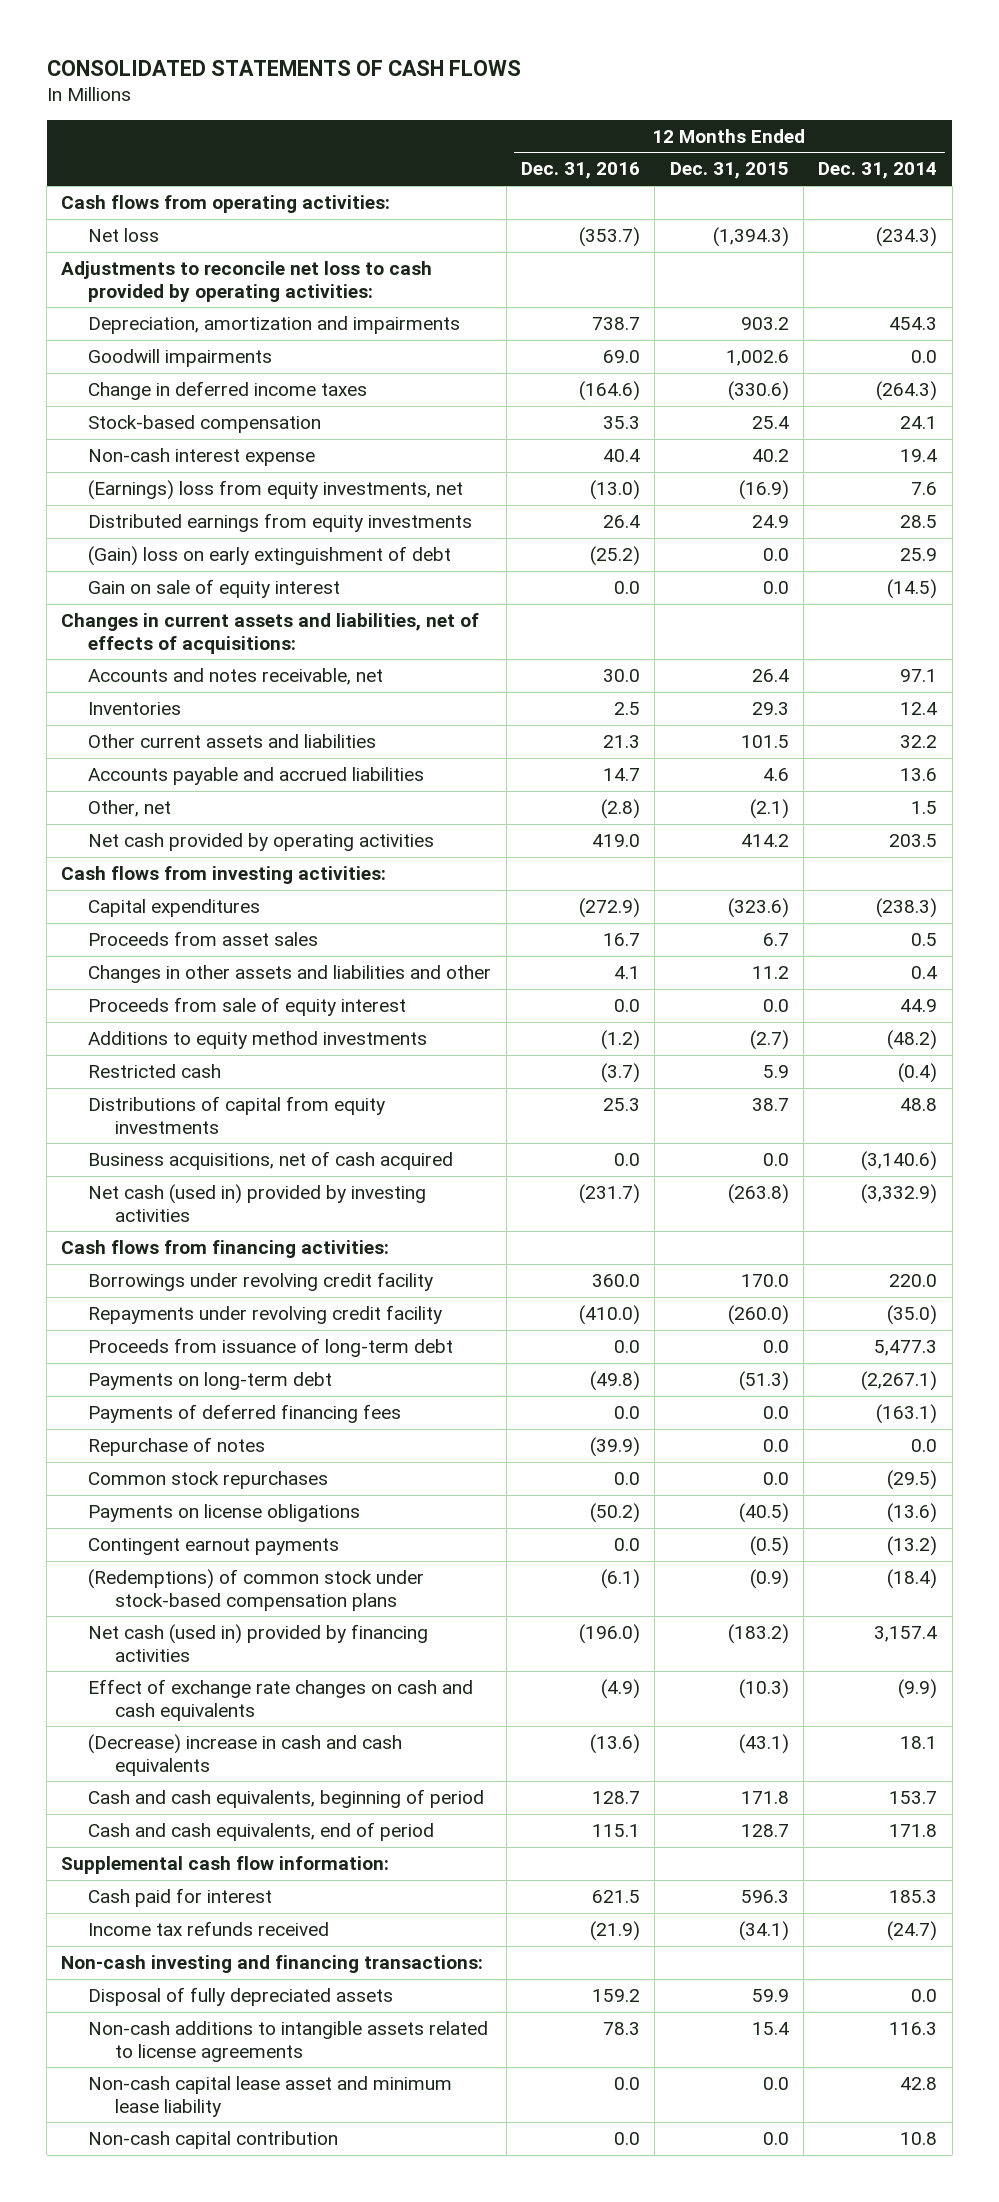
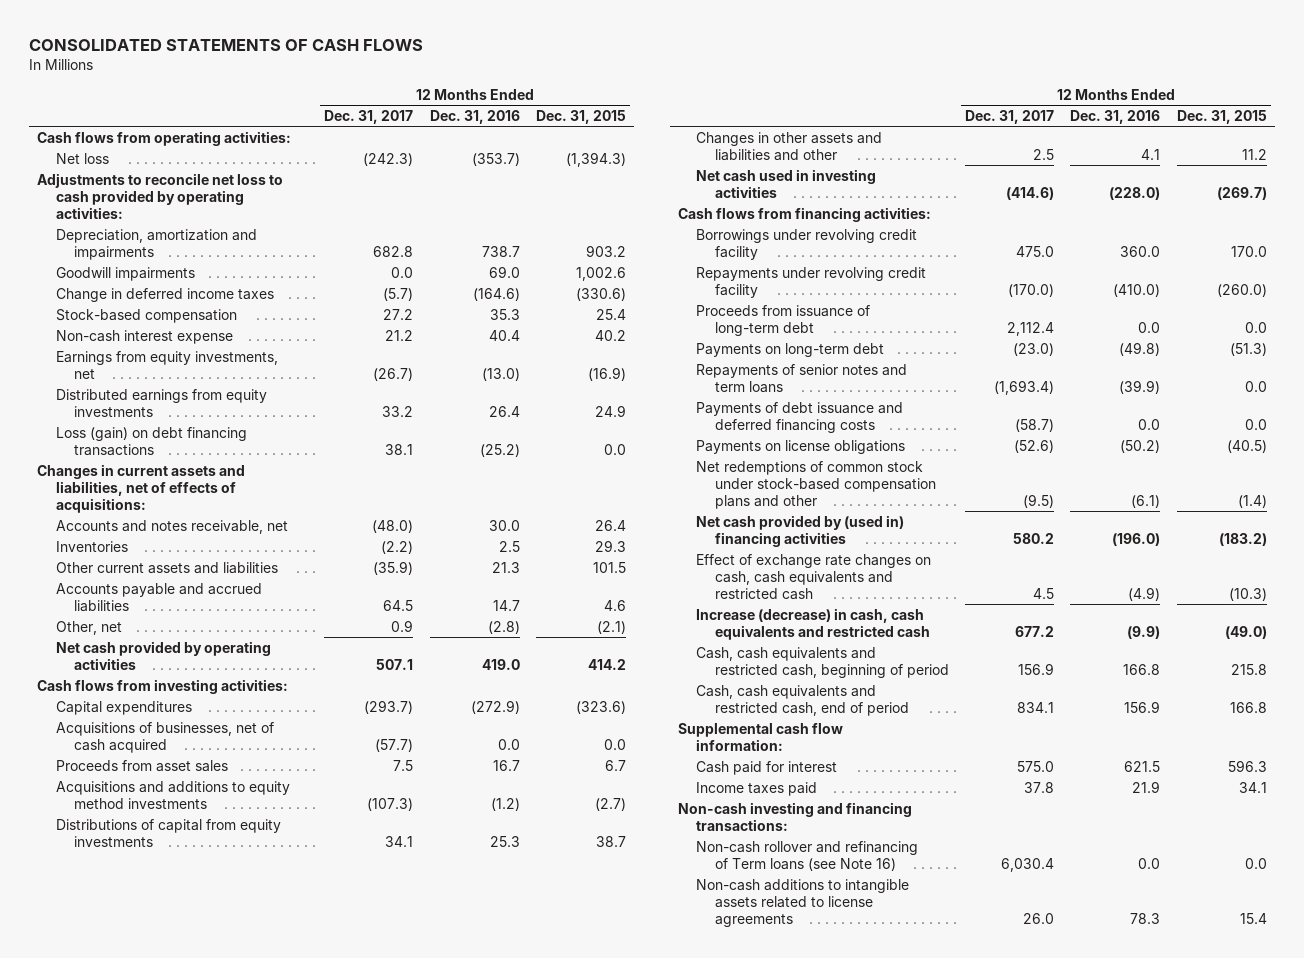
- | 12 Months Ended Dec. 31, 2016 | 12 Months Ended Dec. 31, 2015 | 12 Months Ended Dec. 31, 2014
+ | 12 Months Ended Dec. 31, 2017 | 12 Months Ended Dec. 31, 2016 | 12 Months Ended Dec. 31, 2015
- (Earnings) loss from equity investments, net | (13.0) | (16.9) | 7.6
+ Earnings from equity investments, net | (26.7) | (13.0) | (16.9)
- (Gain) loss on early extinguishment of debt | (25.2) | 0.0 | 25.9
- Gain on sale of equity interest | 0.0 | 0.0 | (14.5)
+ Loss (gain) on debt financing transactions | 38.1 | (25.2) | 0.0
+ Acquisitions of businesses, net of cash acquired | (57.7) | 0.0 | 0.0
- Proceeds from sale of equity interest | 0.0 | 0.0 | 44.9
- Additions to equity method investments | (1.2) | (2.7) | (48.2)
- Restricted cash | (3.7) | 5.9 | (0.4)
+ Acquisitions and additions to equity method investments | (107.3) | (1.2) | (2.7)
- Business acquisitions, net of cash acquired | 0.0 | 0.0 | (3,140.6)
- Net cash (used in) provided by investing activities | (231.7) | (263.8) | (3,332.9)
moved down: Changes in other assets and liabilities and other | 2.5 | 4.1 | 11.2
+ Net cash used in investing activities | (414.6) | (228.0) | (269.7)
- Payments of deferred financing fees | 0.0 | 0.0 | (163.1)
- Repurchase of notes | (39.9) | 0.0 | 0.0
- Common stock repurchases | 0.0 | 0.0 | (29.5)
+ Repayments of senior notes and term loans | (1,693.4) | (39.9) | 0.0
+ Payments of debt issuance and deferred financing costs | (58.7) | 0.0 | 0.0
- Contingent earnout payments | 0.0 | (0.5) | (13.2)
- (Redemptions) of common stock under stock-based compensation plans | (6.1) | (0.9) | (18.4)
- Net cash (used in) provided by financing activities | (196.0) | (183.2) | 3,157.4
- Effect of exchange rate changes on cash and cash equivalents | (4.9) | (10.3) | (9.9)
- (Decrease) increase in cash and cash equivalents | (13.6) | (43.1) | 18.1
- Cash and cash equivalents, beginning of period | 128.7 | 171.8 | 153.7
- Cash and cash equivalents, end of period | 115.1 | 128.7 | 171.8
+ Net redemptions of common stock under stock-based compensation plans and other | (9.5) | (6.1) | (1.4)
+ Net cash provided by (used in) financing activities | 580.2 | (196.0) | (183.2)
+ Effect of exchange rate changes on cash, cash equivalents and restricted cash | 4.5 | (4.9) | (10.3)
+ Increase (decrease) in cash, cash equivalents and restricted cash | 677.2 | (9.9) | (49.0)
+ Cash, cash equivalents and restricted cash, beginning of period | 156.9 | 166.8 | 215.8
+ Cash, cash equivalents and restricted cash, end of period | 834.1 | 156.9 | 166.8
- Income tax refunds received | (21.9) | (34.1) | (24.7)
+ Income taxes paid | 37.8 | 21.9 | 34.1
- Disposal of fully depreciated assets | 159.2 | 59.9 | 0.0
+ Non-cash rollover and refinancing of Term loans (see Note 16) | 6,030.4 | 0.0 | 0.0
- Non-cash capital lease asset and minimum lease liability | 0.0 | 0.0 | 42.8
- Non-cash capital contribution | 0.0 | 0.0 | 10.8

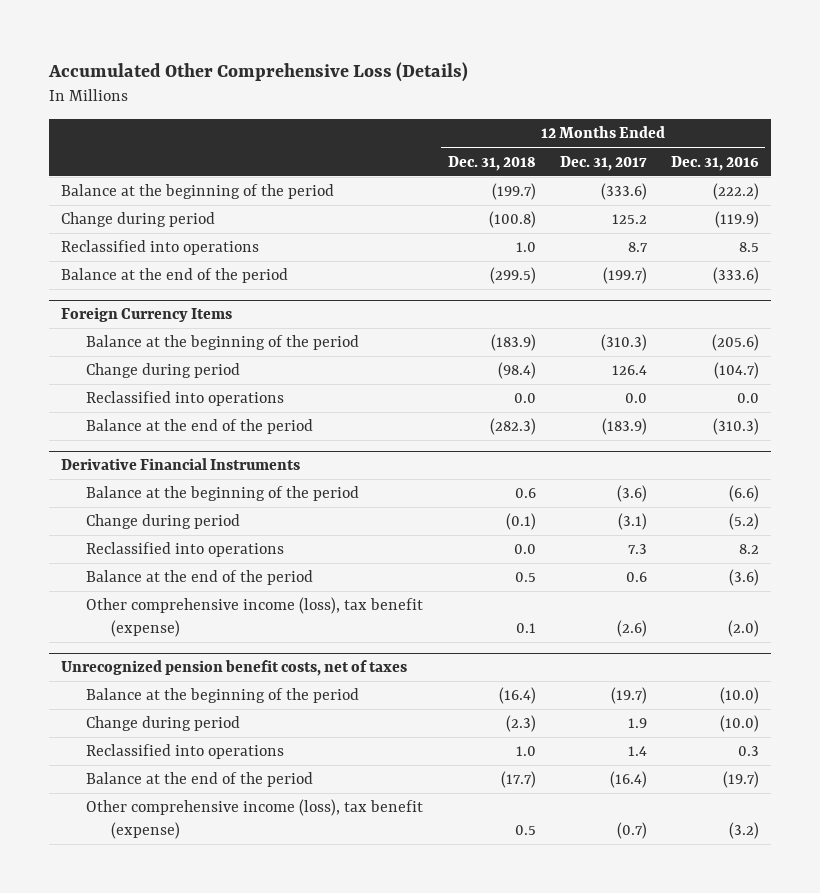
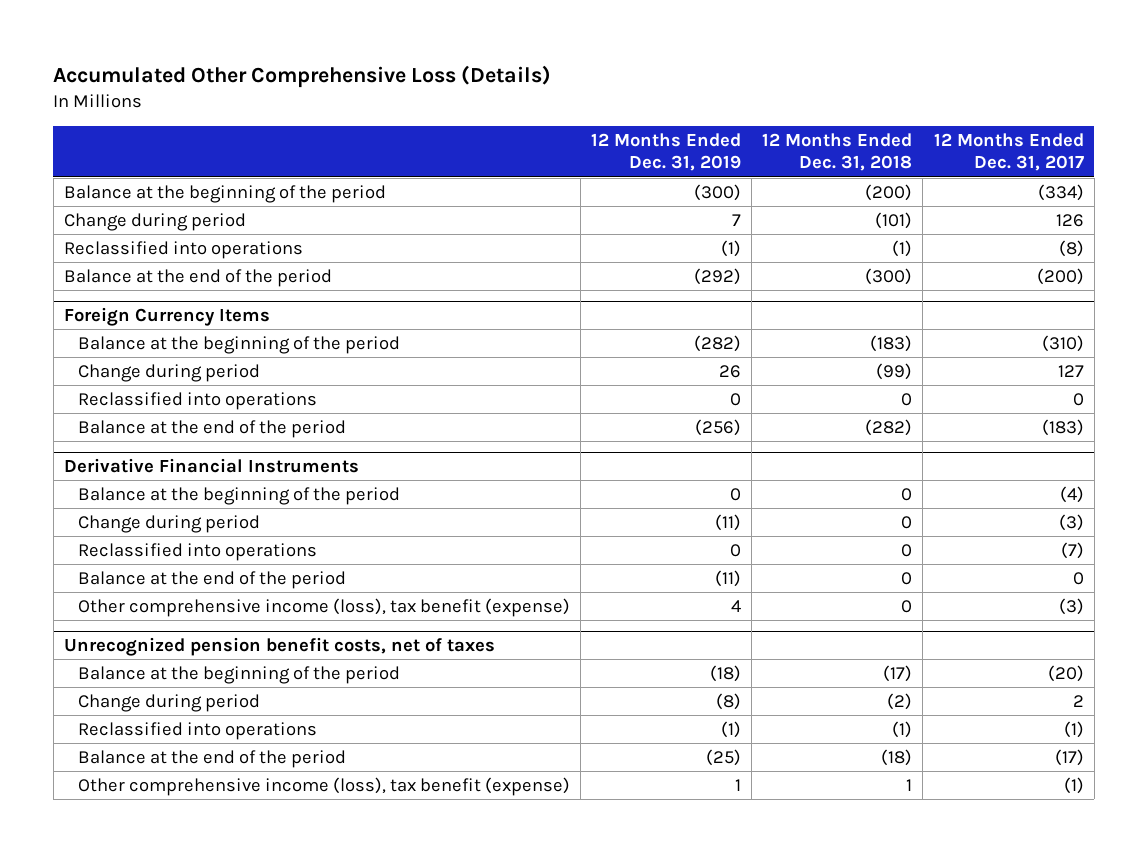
- | 12 Months Ended Dec. 31, 2018 | 12 Months Ended Dec. 31, 2017 | 12 Months Ended Dec. 31, 2016
+ | 12 Months Ended Dec. 31, 2019 | 12 Months Ended Dec. 31, 2018 | 12 Months Ended Dec. 31, 2017
- Balance at the beginning of the period | (199.7) | (333.6) | (222.2)
- Change during period | (100.8) | 125.2 | (119.9)
- Reclassified into operations | 1.0 | 8.7 | 8.5
- Balance at the end of the period | (299.5) | (199.7) | (333.6)
+ Balance at the beginning of the period | (300) | (200) | (334)
+ Change during period | 7 | (101) | 126
+ Reclassified into operations | (1) | (1) | (8)
+ Balance at the end of the period | (292) | (300) | (200)
@ Foreign Currency Items
- Balance at the beginning of the period | (183.9) | (310.3) | (205.6)
- Change during period | (98.4) | 126.4 | (104.7)
- Reclassified into operations | 0.0 | 0.0 | 0.0
- Balance at the end of the period | (282.3) | (183.9) | (310.3)
+ Balance at the beginning of the period | (282) | (183) | (310)
+ Change during period | 26 | (99) | 127
+ Reclassified into operations | 0 | 0 | 0
+ Balance at the end of the period | (256) | (282) | (183)
@ Derivative Financial Instruments
- Balance at the beginning of the period | 0.6 | (3.6) | (6.6)
- Change during period | (0.1) | (3.1) | (5.2)
- Reclassified into operations | 0.0 | 7.3 | 8.2
- Balance at the end of the period | 0.5 | 0.6 | (3.6)
- Other comprehensive income (loss), tax benefit (expense) | 0.1 | (2.6) | (2.0)
+ Balance at the beginning of the period | 0 | 0 | (4)
+ Change during period | (11) | 0 | (3)
+ Reclassified into operations | 0 | 0 | (7)
+ Balance at the end of the period | (11) | 0 | 0
+ Other comprehensive income (loss), tax benefit (expense) | 4 | 0 | (3)
@ Unrecognized pension benefit costs, net of taxes
- Balance at the beginning of the period | (16.4) | (19.7) | (10.0)
- Change during period | (2.3) | 1.9 | (10.0)
- Reclassified into operations | 1.0 | 1.4 | 0.3
- Balance at the end of the period | (17.7) | (16.4) | (19.7)
- Other comprehensive income (loss), tax benefit (expense) | 0.5 | (0.7) | (3.2)
+ Balance at the beginning of the period | (18) | (17) | (20)
+ Change during period | (8) | (2) | 2
+ Reclassified into operations | (1) | (1) | (1)
+ Balance at the end of the period | (25) | (18) | (17)
+ Other comprehensive income (loss), tax benefit (expense) | 1 | 1 | (1)

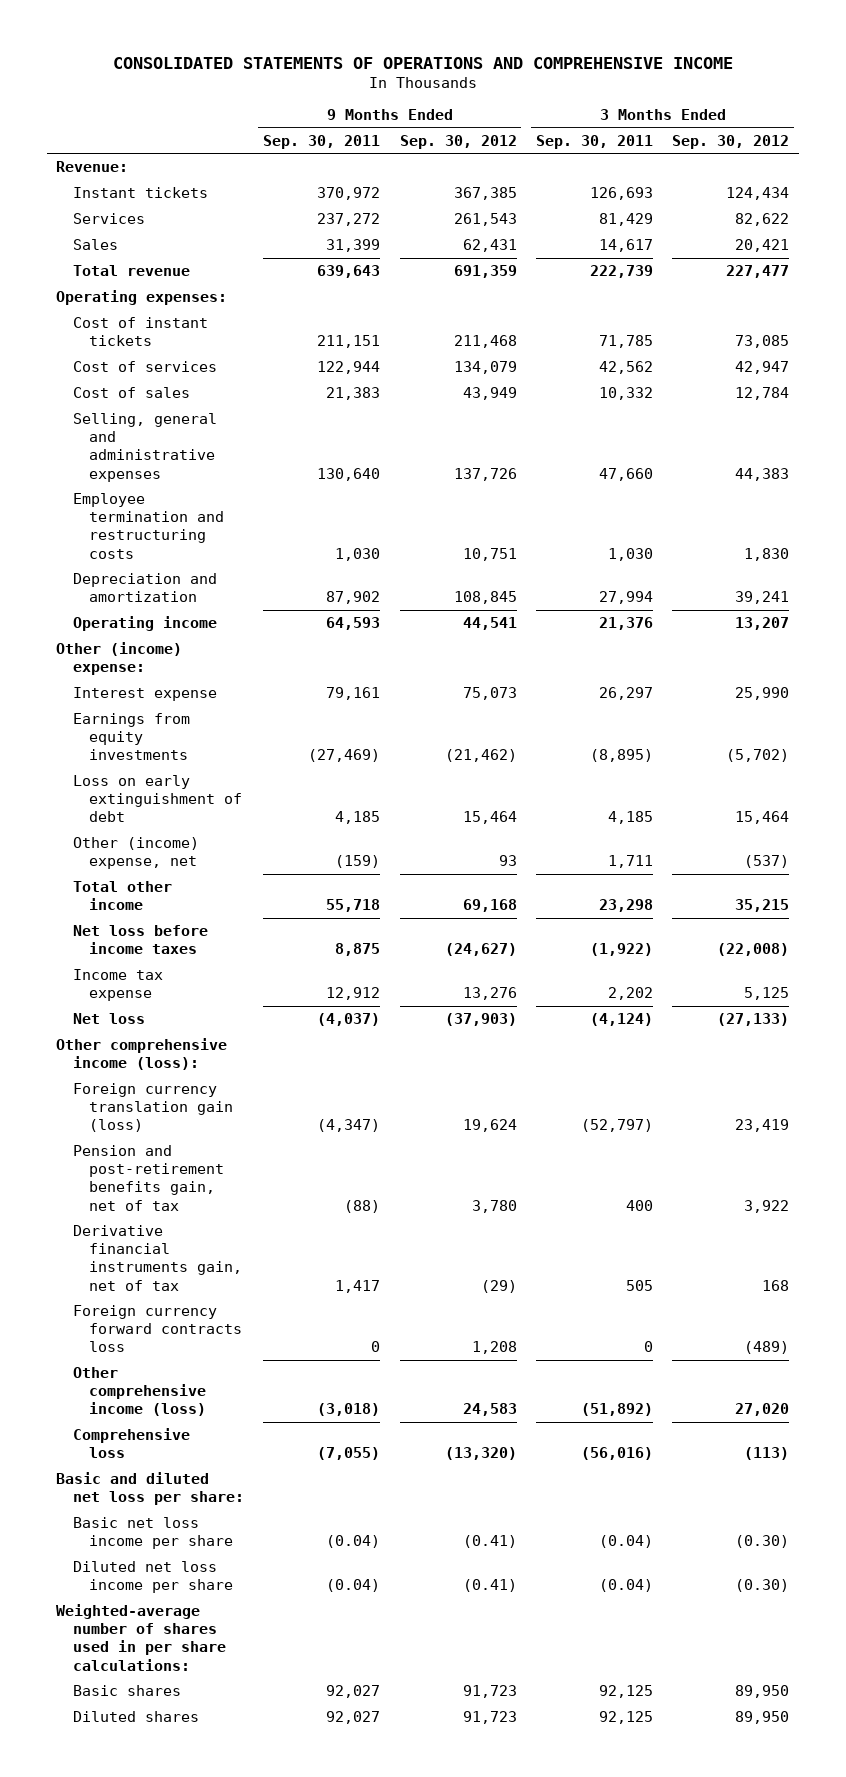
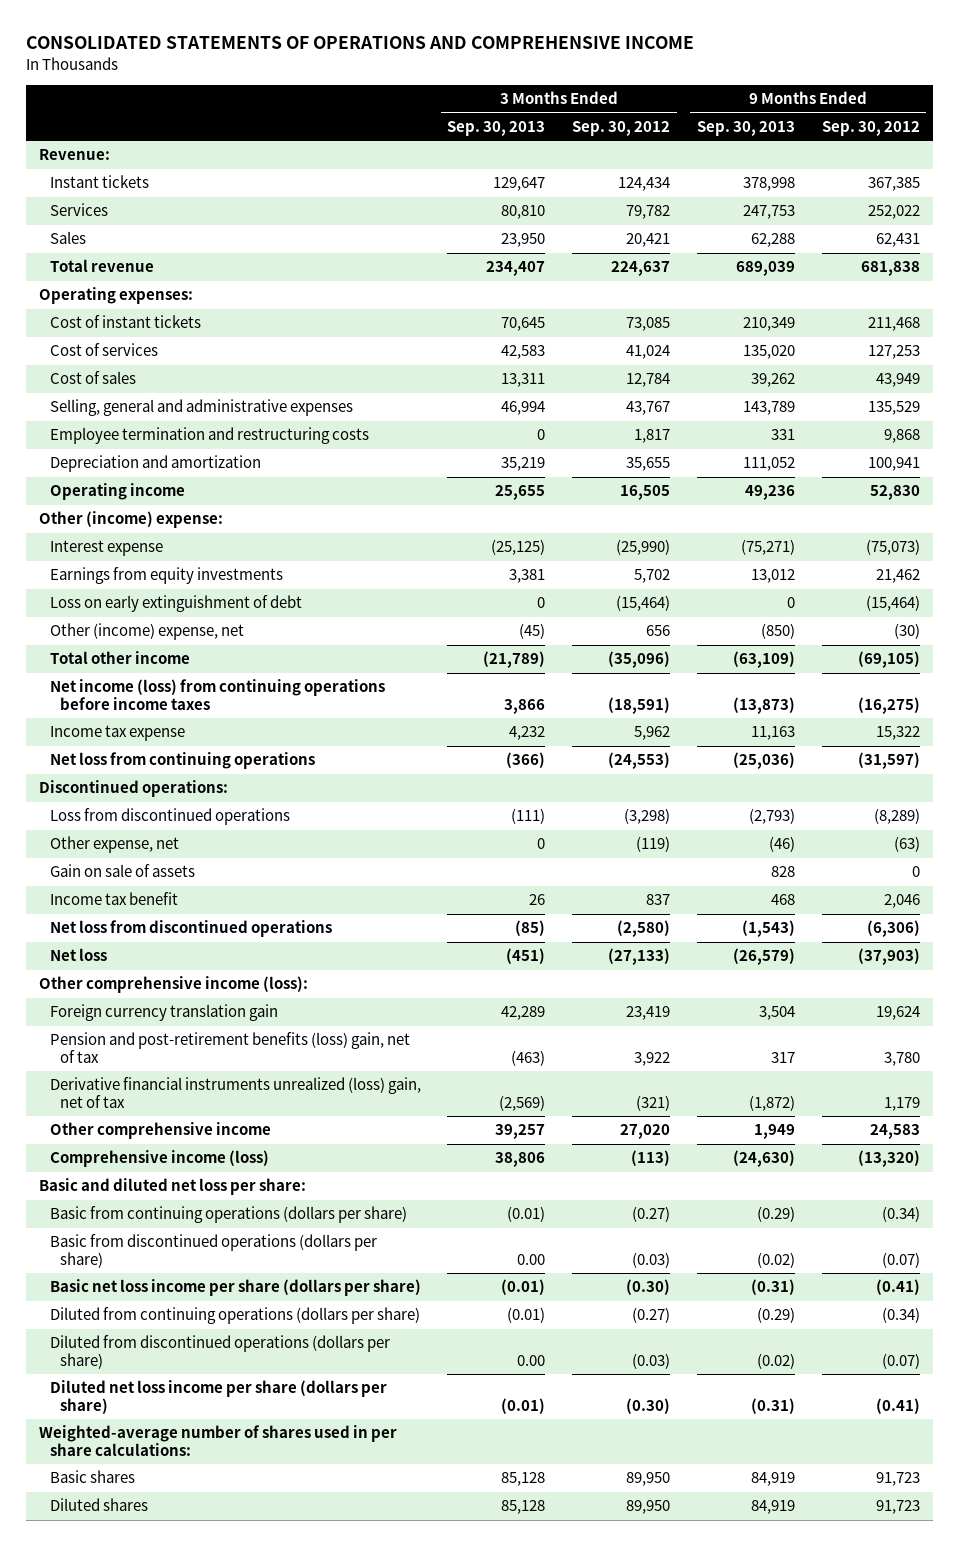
- | 9 Months Ended Sep. 30, 2011 | 9 Months Ended Sep. 30, 2012 | 3 Months Ended Sep. 30, 2011 | 3 Months Ended Sep. 30, 2012
+ | 3 Months Ended Sep. 30, 2013 | 3 Months Ended Sep. 30, 2012 | 9 Months Ended Sep. 30, 2013 | 9 Months Ended Sep. 30, 2012
- Services | 237,272 | 261,543 | 81,429 | 82,622
+ Services | 80,810 | 79,782 | 247,753 | 252,022
- Total revenue | 639,643 | 691,359 | 222,739 | 227,477
+ Total revenue | 234,407 | 224,637 | 689,039 | 681,838
- Cost of services | 122,944 | 134,079 | 42,562 | 42,947
+ Cost of services | 42,583 | 41,024 | 135,020 | 127,253
- Selling, general and administrative expenses | 130,640 | 137,726 | 47,660 | 44,383
- Employee termination and restructuring costs | 1,030 | 10,751 | 1,030 | 1,830
- Depreciation and amortization | 87,902 | 108,845 | 27,994 | 39,241
- Operating income | 64,593 | 44,541 | 21,376 | 13,207
+ Selling, general and administrative expenses | 46,994 | 43,767 | 143,789 | 135,529
+ Employee termination and restructuring costs | 0 | 1,817 | 331 | 9,868
+ Depreciation and amortization | 35,219 | 35,655 | 111,052 | 100,941
+ Operating income | 25,655 | 16,505 | 49,236 | 52,830
- Interest expense | 79,161 | 75,073 | 26,297 | 25,990
- Earnings from equity investments | (27,469) | (21,462) | (8,895) | (5,702)
- Loss on early extinguishment of debt | 4,185 | 15,464 | 4,185 | 15,464
- Other (income) expense, net | (159) | 93 | 1,711 | (537)
- Total other income | 55,718 | 69,168 | 23,298 | 35,215
- Net loss before income taxes | 8,875 | (24,627) | (1,922) | (22,008)
- Income tax expense | 12,912 | 13,276 | 2,202 | 5,125
+ Interest expense | (25,125) | (25,990) | (75,271) | (75,073)
+ Earnings from equity investments | 3,381 | 5,702 | 13,012 | 21,462
+ Loss on early extinguishment of debt | 0 | (15,464) | 0 | (15,464)
+ Other (income) expense, net | (45) | 656 | (850) | (30)
+ Total other income | (21,789) | (35,096) | (63,109) | (69,105)
+ Net income (loss) from continuing operations before income taxes | 3,866 | (18,591) | (13,873) | (16,275)
+ Income tax expense | 4,232 | 5,962 | 11,163 | 15,322
+ Net loss from continuing operations | (366) | (24,553) | (25,036) | (31,597)
+ Discontinued operations:
+ Loss from discontinued operations | (111) | (3,298) | (2,793) | (8,289)
+ Other expense, net | 0 | (119) | (46) | (63)
+ Gain on sale of assets | | | 828 | 0
+ Income tax benefit | 26 | 837 | 468 | 2,046
+ Net loss from discontinued operations | (85) | (2,580) | (1,543) | (6,306)
- Foreign currency translation gain (loss) | (4,347) | 19,624 | (52,797) | 23,419
- Pension and post-retirement benefits gain, net of tax | (88) | 3,780 | 400 | 3,922
- Derivative financial instruments gain, net of tax | 1,417 | (29) | 505 | 168
- Foreign currency forward contracts loss | 0 | 1,208 | 0 | (489)
- Other comprehensive income (loss) | (3,018) | 24,583 | (51,892) | 27,020
- Comprehensive loss | (7,055) | (13,320) | (56,016) | (113)
+ Foreign currency translation gain | 42,289 | 23,419 | 3,504 | 19,624
+ Pension and post-retirement benefits (loss) gain, net of tax | (463) | 3,922 | 317 | 3,780
+ Derivative financial instruments unrealized (loss) gain, net of tax | (2,569) | (321) | (1,872) | 1,179
+ Other comprehensive income | 39,257 | 27,020 | 1,949 | 24,583
+ Comprehensive income (loss) | 38,806 | (113) | (24,630) | (13,320)
- Basic net loss income per share | (0.04) | (0.41) | (0.04) | (0.30)
- Diluted net loss income per share | (0.04) | (0.41) | (0.04) | (0.30)
+ Basic from continuing operations (dollars per share) | (0.01) | (0.27) | (0.29) | (0.34)
+ Basic from discontinued operations (dollars per share) | 0.00 | (0.03) | (0.02) | (0.07)
+ Basic net loss income per share (dollars per share) | (0.01) | (0.30) | (0.31) | (0.41)
+ Diluted from continuing operations (dollars per share) | (0.01) | (0.27) | (0.29) | (0.34)
+ Diluted from discontinued operations (dollars per share) | 0.00 | (0.03) | (0.02) | (0.07)
+ Diluted net loss income per share (dollars per share) | (0.01) | (0.30) | (0.31) | (0.41)

